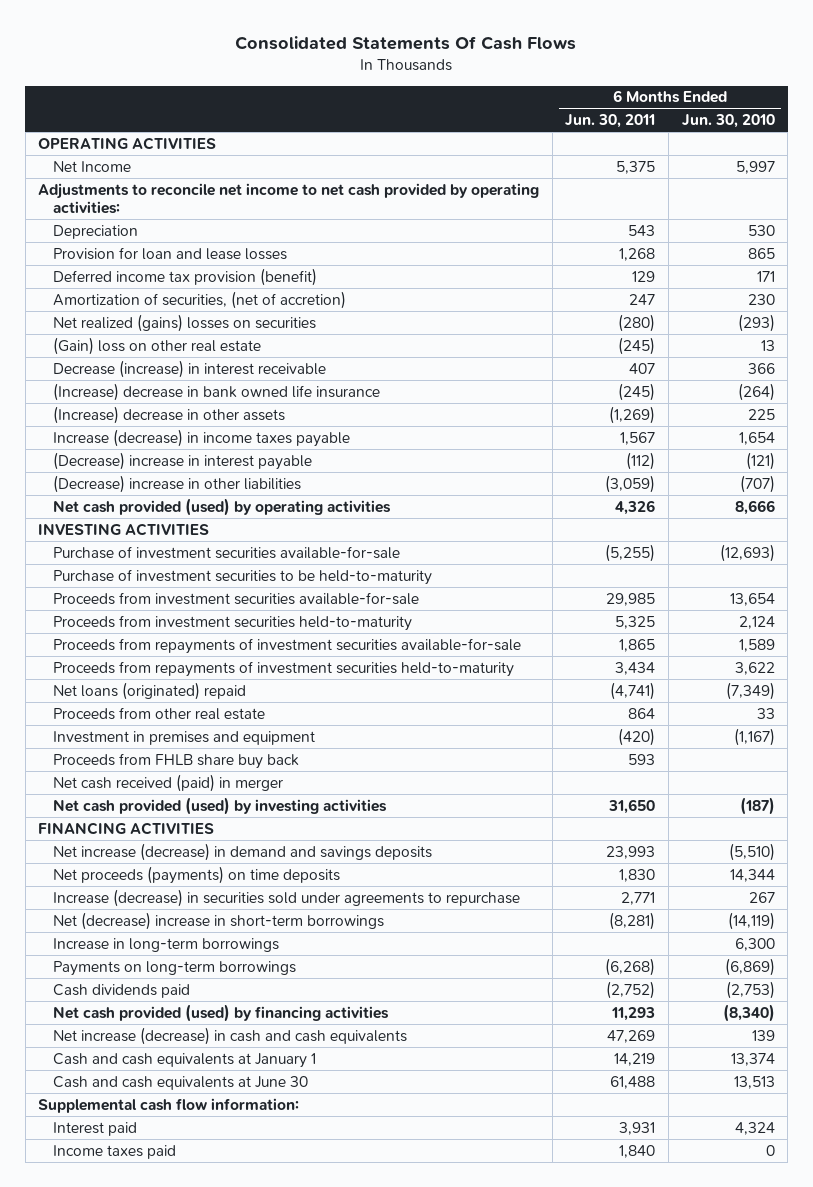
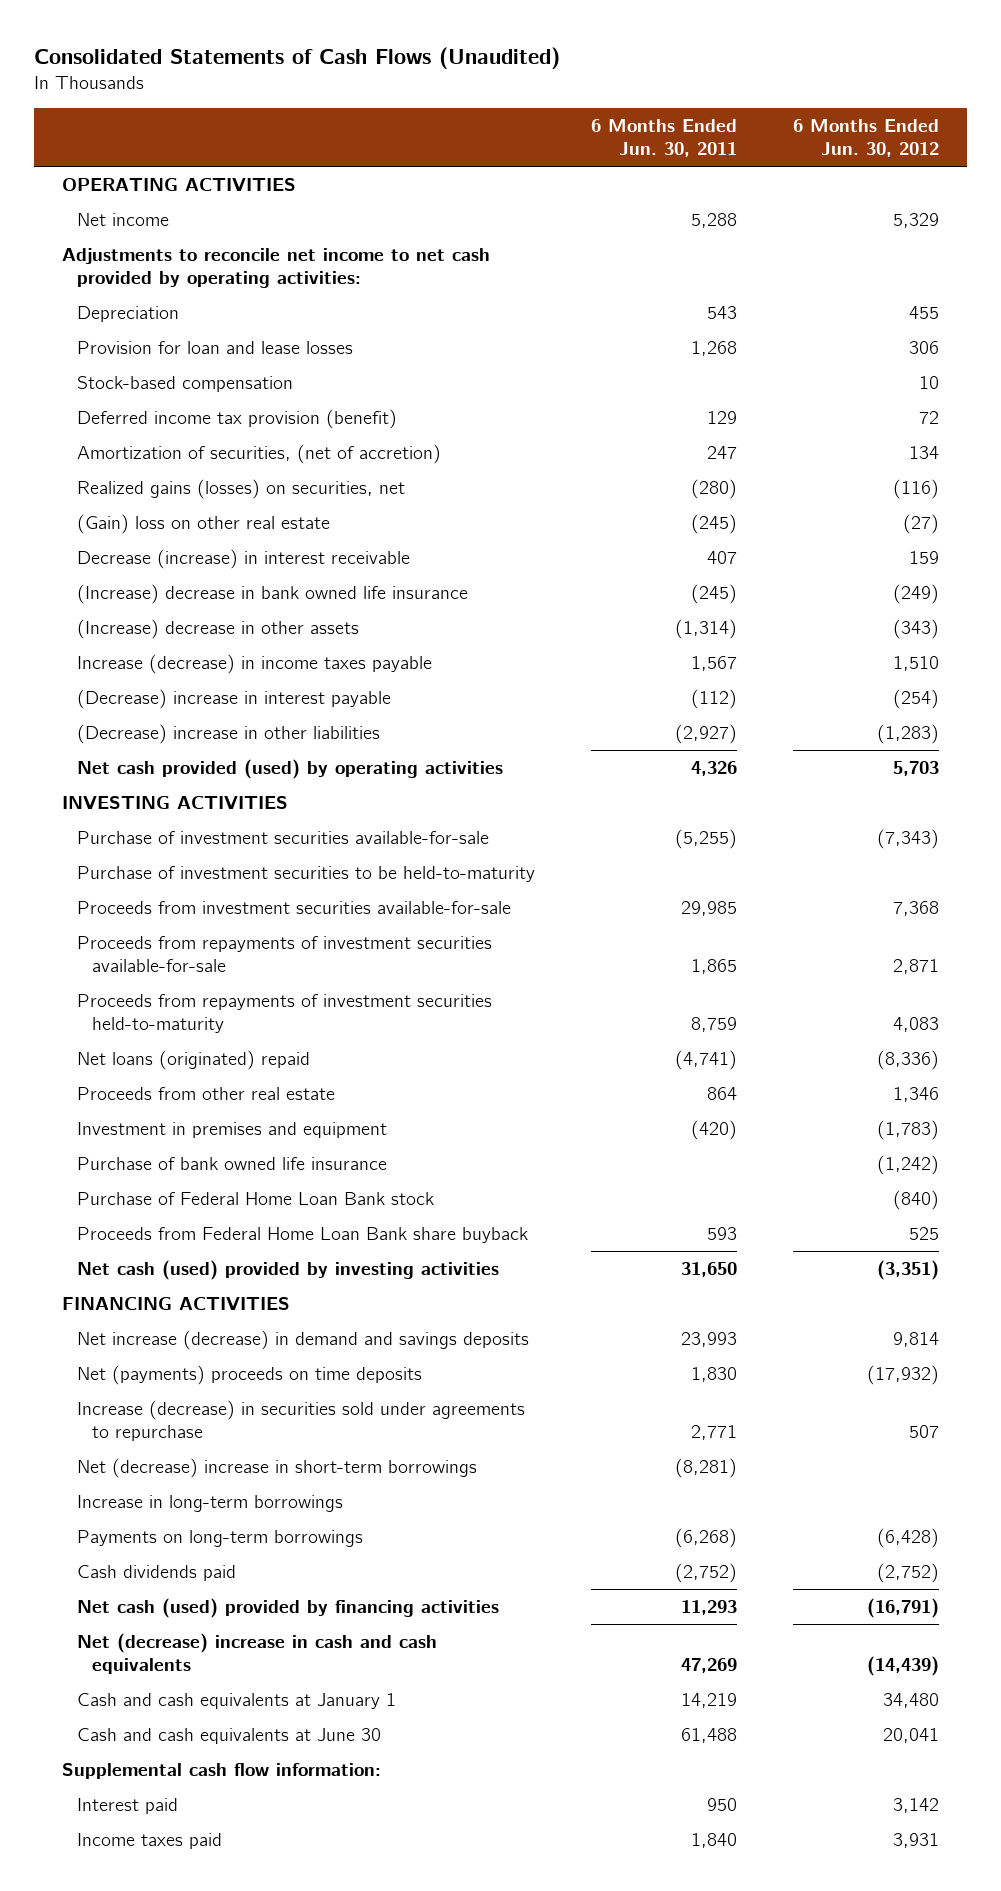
- Consolidated Statements Of Cash Flows
+ Consolidated Statements of Cash Flows (Unaudited)
- | 6 Months Ended Jun. 30, 2011 | 6 Months Ended Jun. 30, 2010
+ | 6 Months Ended Jun. 30, 2011 | 6 Months Ended Jun. 30, 2012
- Net Income | 5,375 | 5,997
+ Net income | 5,288 | 5,329
+ Stock-based compensation | | 10
- Net realized (gains) losses on securities | (280) | (293)
+ Realized gains (losses) on securities, net | (280) | (116)
- (Increase) decrease in other assets | (1,269) | 225
+ (Increase) decrease in other assets | (1,314) | (343)
- (Decrease) increase in other liabilities | (3,059) | (707)
+ (Decrease) increase in other liabilities | (2,927) | (1,283)
- Proceeds from investment securities held-to-maturity | 5,325 | 2,124
- Proceeds from repayments of investment securities held-to-maturity | 3,434 | 3,622
+ Proceeds from repayments of investment securities held-to-maturity | 8,759 | 4,083
- Proceeds from FHLB share buy back | 593 |
- Net cash received (paid) in merger
- Net cash provided (used) by investing activities | 31,650 | (187)
+ Purchase of bank owned life insurance | | (1,242)
+ Purchase of Federal Home Loan Bank stock | | (840)
+ Proceeds from Federal Home Loan Bank share buyback | 593 | 525
+ Net cash (used) provided by investing activities | 31,650 | (3,351)
- Net proceeds (payments) on time deposits | 1,830 | 14,344
+ Net (payments) proceeds on time deposits | 1,830 | (17,932)
- Net cash provided (used) by financing activities | 11,293 | (8,340)
- Net increase (decrease) in cash and cash equivalents | 47,269 | 139
+ Net cash (used) provided by financing activities | 11,293 | (16,791)
+ Net (decrease) increase in cash and cash equivalents | 47,269 | (14,439)
- Interest paid | 3,931 | 4,324
+ Interest paid | 950 | 3,142

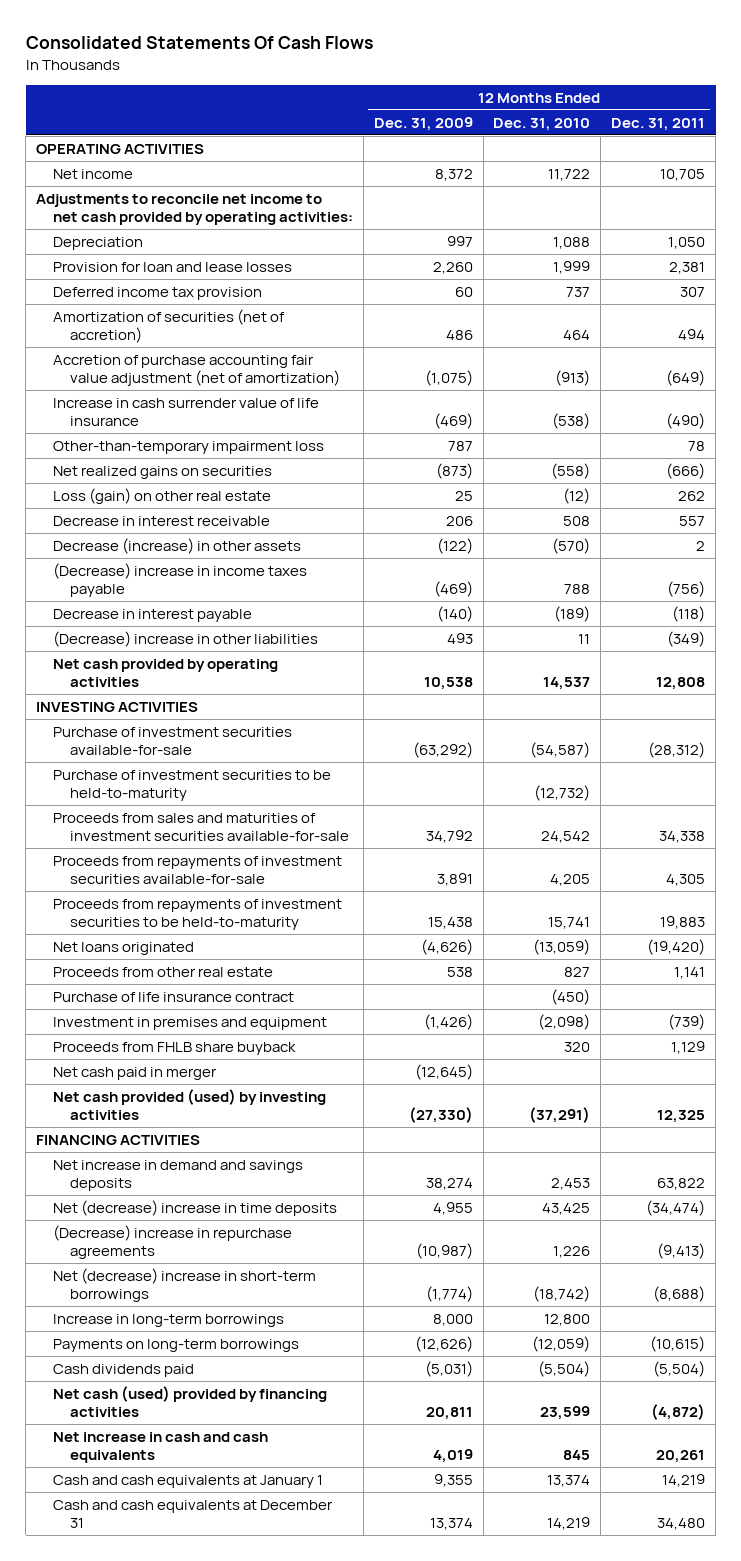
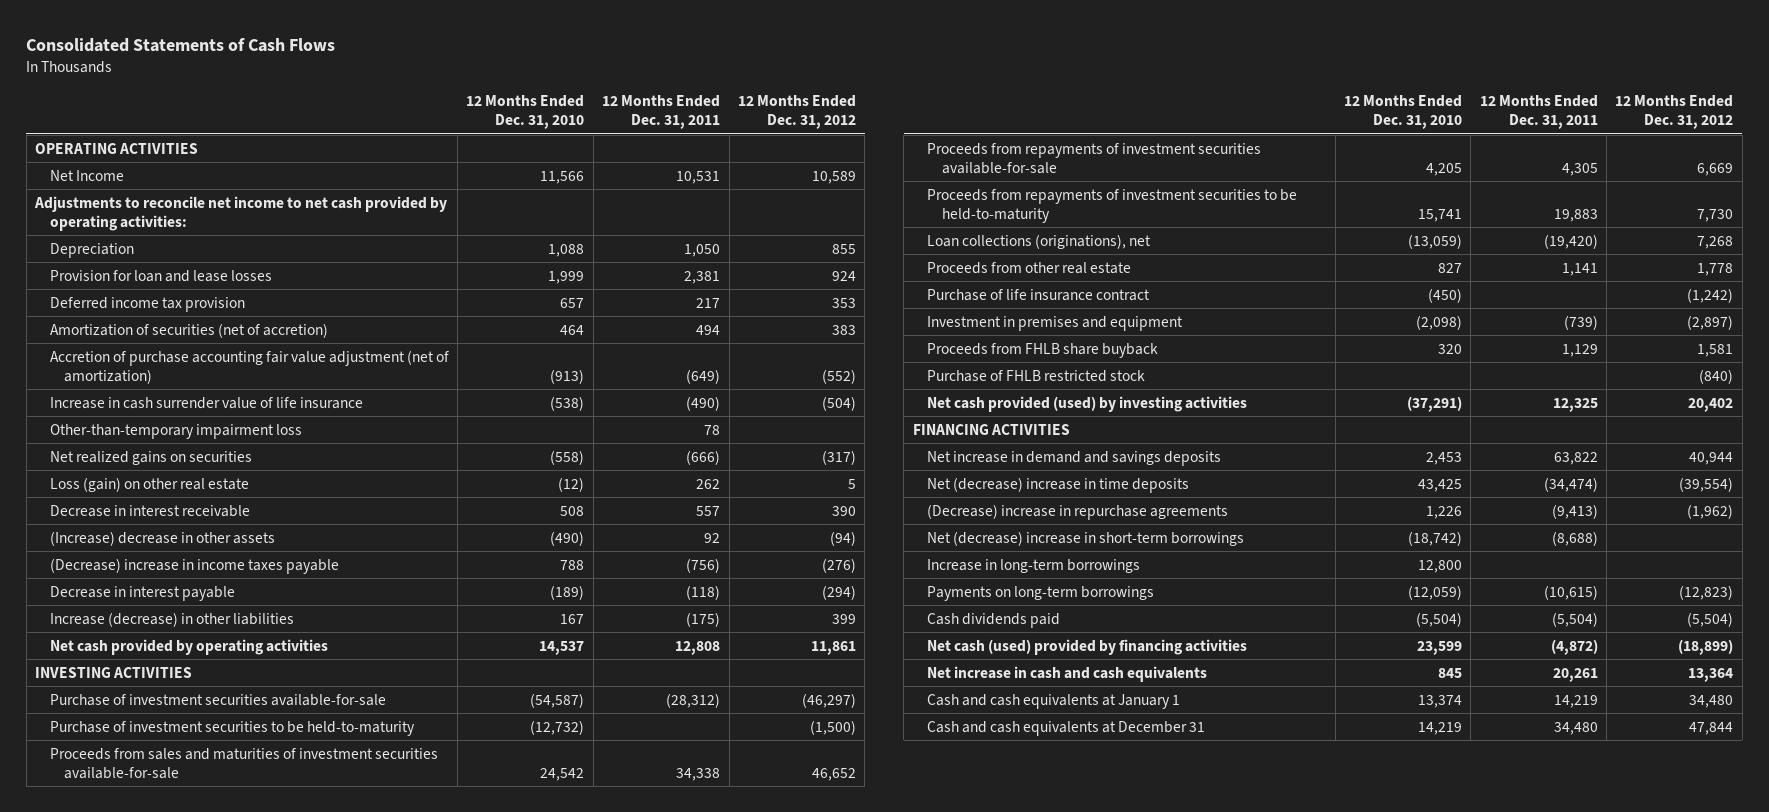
- Consolidated Statements Of Cash Flows
+ Consolidated Statements of Cash Flows
- | 12 Months Ended Dec. 31, 2009 | 12 Months Ended Dec. 31, 2010 | 12 Months Ended Dec. 31, 2011
+ | 12 Months Ended Dec. 31, 2010 | 12 Months Ended Dec. 31, 2011 | 12 Months Ended Dec. 31, 2012
- Net income | 8,372 | 11,722 | 10,705
+ Net Income | 11,566 | 10,531 | 10,589
- Deferred income tax provision | 60 | 737 | 307
+ Deferred income tax provision | 657 | 217 | 353
- Decrease (increase) in other assets | (122) | (570) | 2
+ (Increase) decrease in other assets | (490) | 92 | (94)
- (Decrease) increase in other liabilities | 493 | 11 | (349)
+ Increase (decrease) in other liabilities | 167 | (175) | 399
- Net loans originated | (4,626) | (13,059) | (19,420)
+ Loan collections (originations), net | (13,059) | (19,420) | 7,268
- Net cash paid in merger | (12,645) | |
+ Purchase of FHLB restricted stock | | | (840)

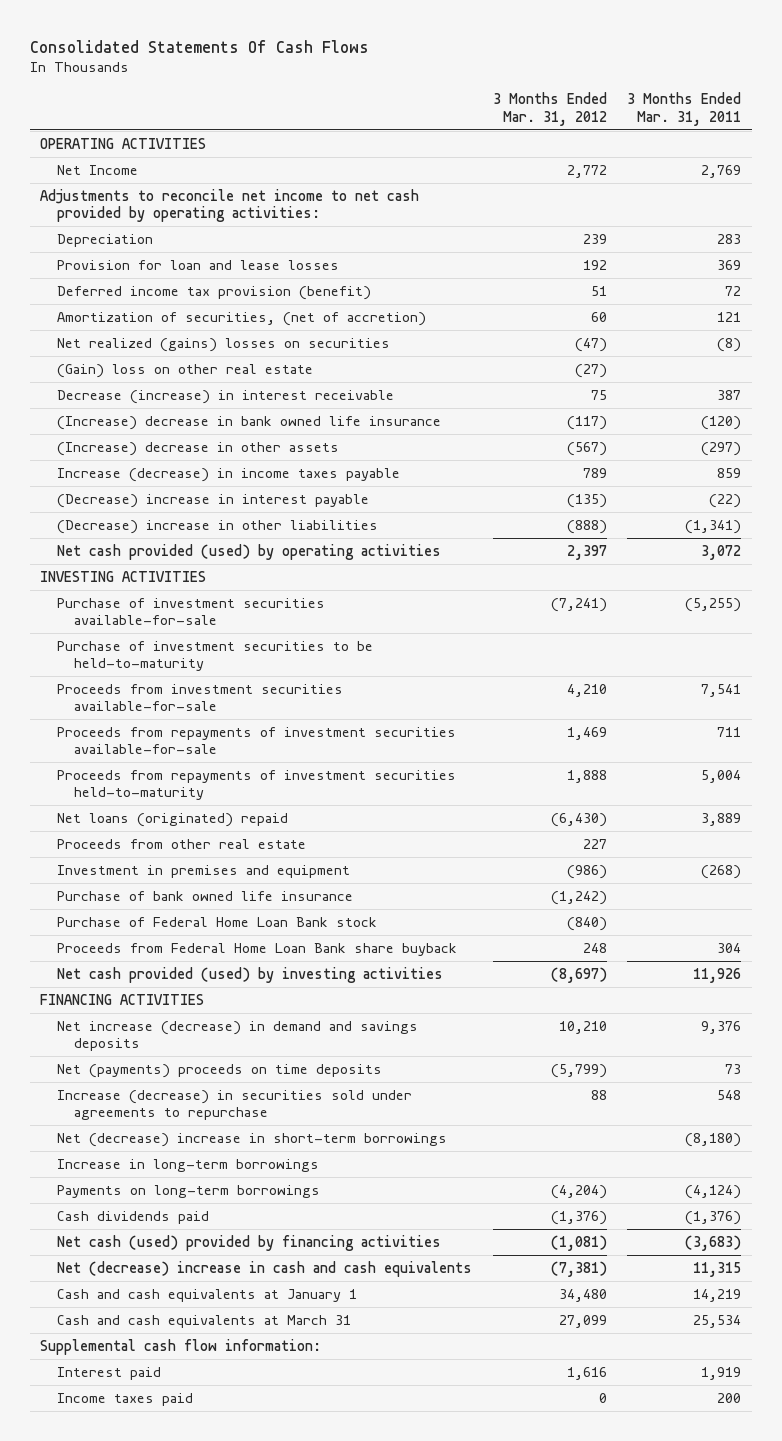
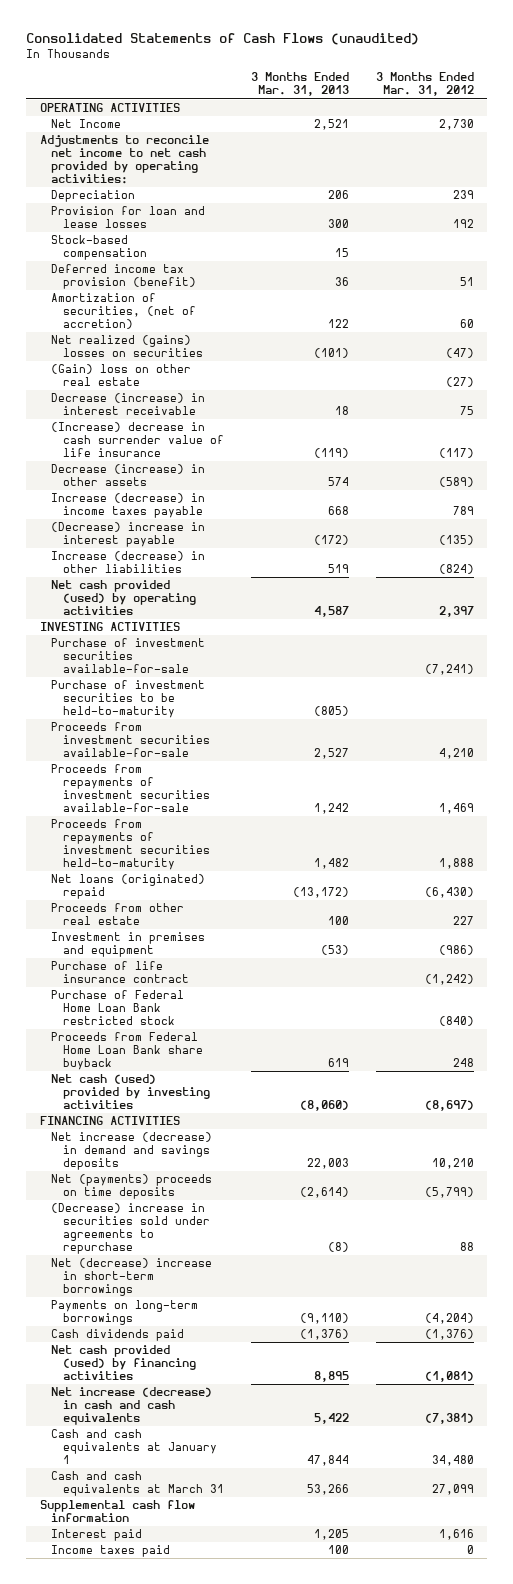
- Consolidated Statements Of Cash Flows
+ Consolidated Statements of Cash Flows (unaudited)
- | 3 Months Ended Mar. 31, 2012 | 3 Months Ended Mar. 31, 2011
+ | 3 Months Ended Mar. 31, 2013 | 3 Months Ended Mar. 31, 2012
- Net Income | 2,772 | 2,769
+ Net Income | 2,521 | 2,730
+ Stock-based compensation | 15 |
- (Increase) decrease in bank owned life insurance | (117) | (120)
- (Increase) decrease in other assets | (567) | (297)
+ (Increase) decrease in cash surrender value of life insurance | (119) | (117)
+ Decrease (increase) in other assets | 574 | (589)
- (Decrease) increase in other liabilities | (888) | (1,341)
+ Increase (decrease) in other liabilities | 519 | (824)
- Purchase of bank owned life insurance | (1,242) |
- Purchase of Federal Home Loan Bank stock | (840) |
+ Purchase of life insurance contract | | (1,242)
+ Purchase of Federal Home Loan Bank restricted stock | | (840)
- Net cash provided (used) by investing activities | (8,697) | 11,926
+ Net cash (used) provided by investing activities | (8,060) | (8,697)
- Increase (decrease) in securities sold under agreements to repurchase | 88 | 548
+ (Decrease) increase in securities sold under agreements to repurchase | (8) | 88
- Increase in long-term borrowings
- Net cash (used) provided by financing activities | (1,081) | (3,683)
- Net (decrease) increase in cash and cash equivalents | (7,381) | 11,315
+ Net cash provided (used) by financing activities | 8,895 | (1,081)
+ Net increase (decrease) in cash and cash equivalents | 5,422 | (7,381)
- Supplemental cash flow information:
+ Supplemental cash flow information

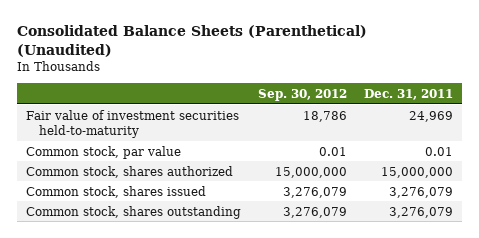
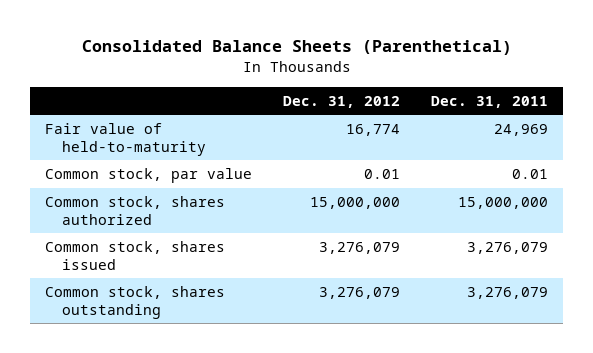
- Consolidated Balance Sheets (Parenthetical) (Unaudited)
+ Consolidated Balance Sheets (Parenthetical)
- | Sep. 30, 2012 | Dec. 31, 2011
+ | Dec. 31, 2012 | Dec. 31, 2011
- Fair value of investment securities held-to-maturity | 18,786 | 24,969
+ Fair value of held-to-maturity | 16,774 | 24,969

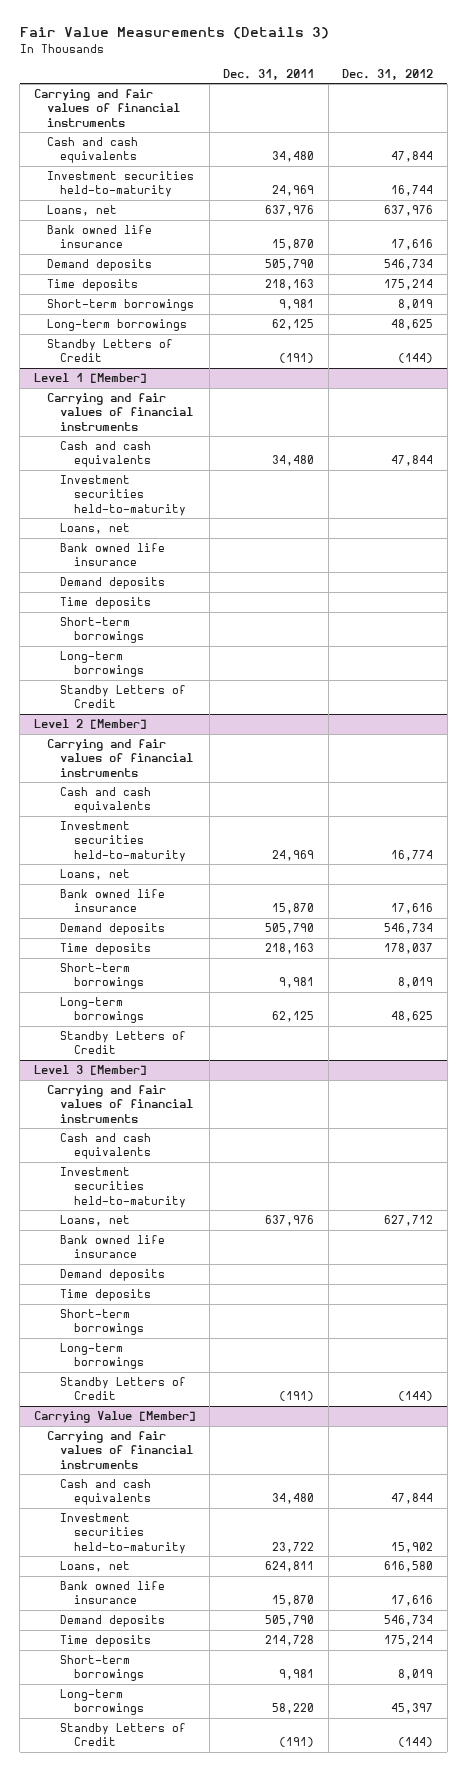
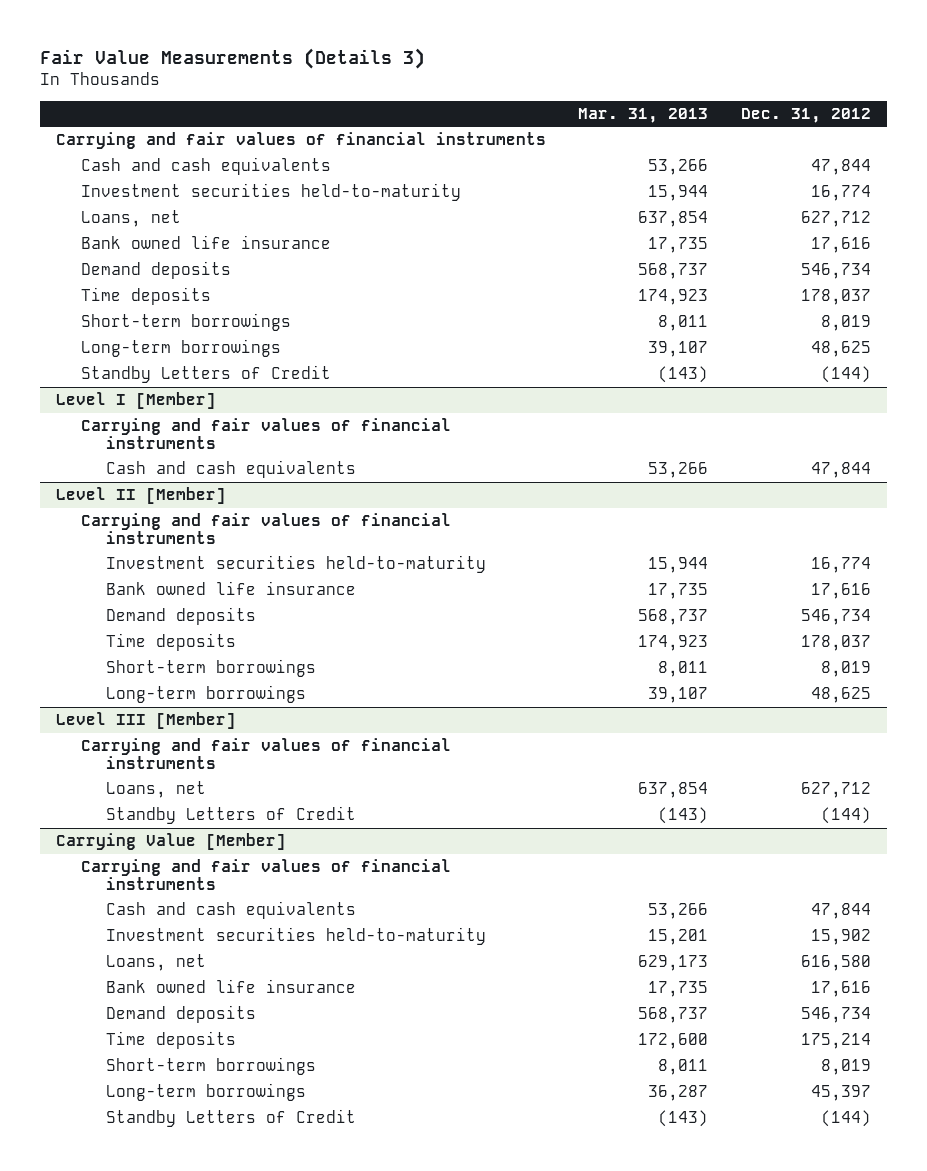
- | Dec. 31, 2011 | Dec. 31, 2012
+ | Mar. 31, 2013 | Dec. 31, 2012
- Investment securities held-to-maturity | 24,969 | 16,744
- Loans, net | 637,976 | 637,976
+ Investment securities held-to-maturity | 15,944 | 16,774
+ Loans, net | 637,854 | 627,712
- Time deposits | 218,163 | 175,214
+ Time deposits | 174,923 | 178,037
- Level 1 [Member]
+ Level I [Member]
- Investment securities held-to-maturity
- Loans, net
- Bank owned life insurance
- Demand deposits
- Time deposits
- Short-term borrowings
- Long-term borrowings
- Standby Letters of Credit
- Level 2 [Member]
+ Level II [Member]
- Cash and cash equivalents
- Loans, net
- Standby Letters of Credit
- Level 3 [Member]
+ Level III [Member]
- Cash and cash equivalents
- Investment securities held-to-maturity
- Bank owned life insurance
- Demand deposits
- Time deposits
- Short-term borrowings
- Long-term borrowings

